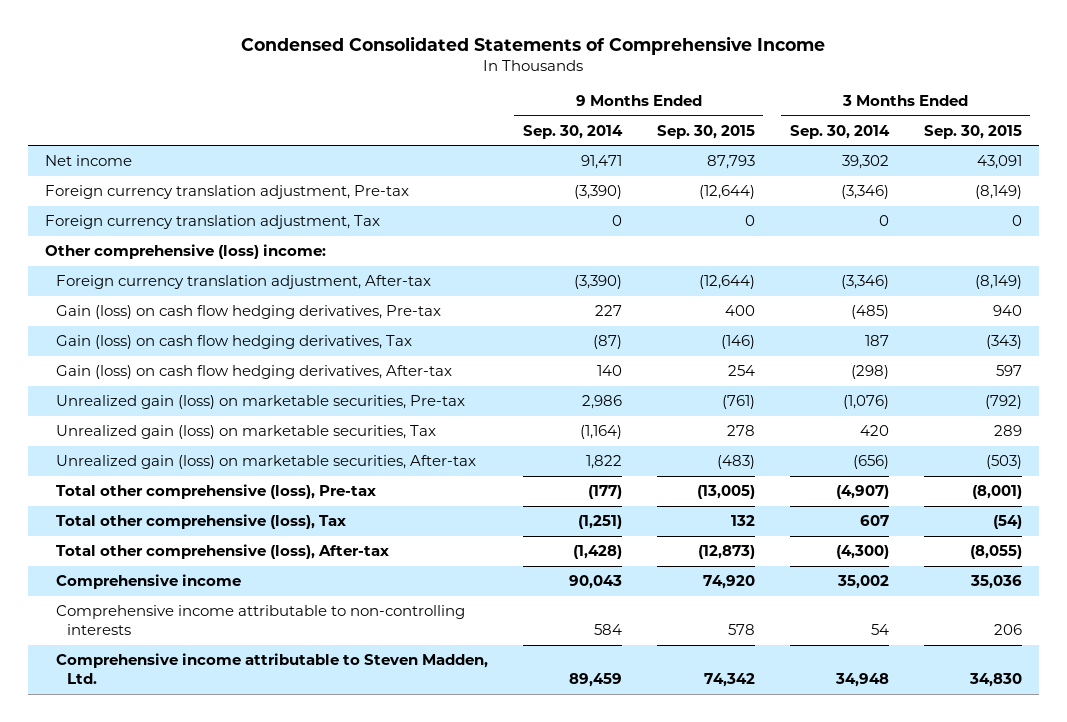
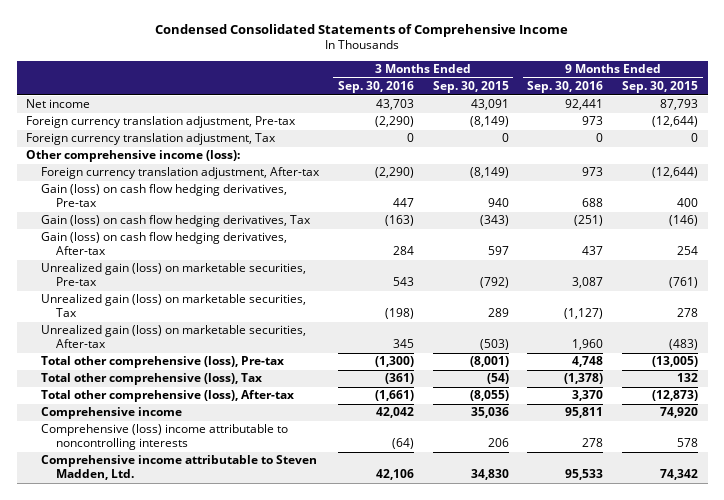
- | 9 Months Ended Sep. 30, 2014 | 9 Months Ended Sep. 30, 2015 | 3 Months Ended Sep. 30, 2014 | 3 Months Ended Sep. 30, 2015
+ | 3 Months Ended Sep. 30, 2016 | 3 Months Ended Sep. 30, 2015 | 9 Months Ended Sep. 30, 2016 | 9 Months Ended Sep. 30, 2015
- Other comprehensive (loss) income:
+ Other comprehensive income (loss):
- Comprehensive income attributable to non-controlling interests | 584 | 578 | 54 | 206
+ Comprehensive (loss) income attributable to noncontrolling interests | (64) | 206 | 278 | 578

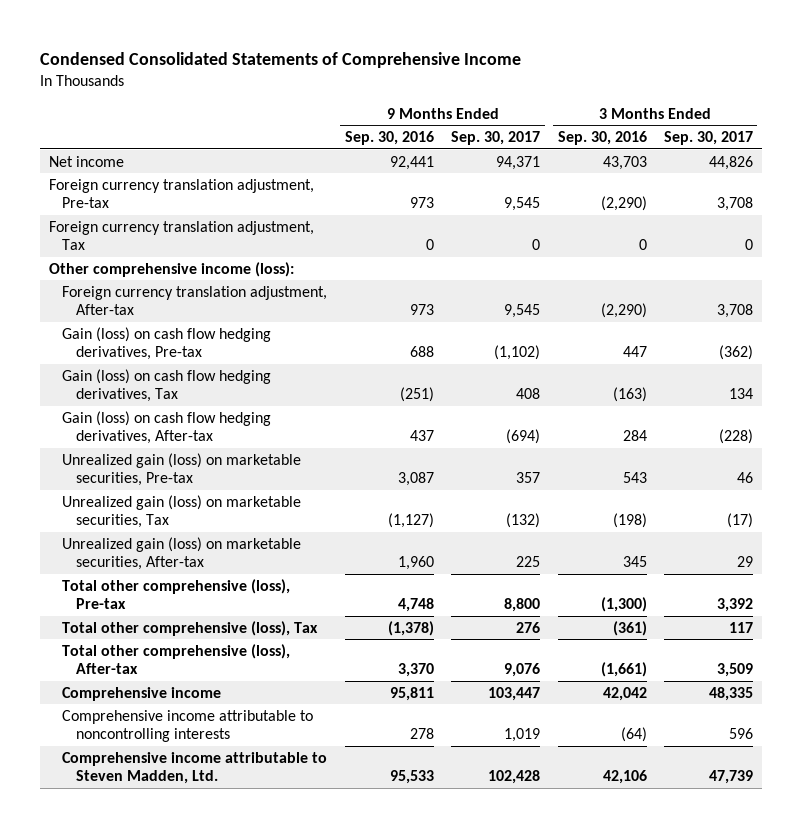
- | 3 Months Ended Sep. 30, 2016 | 3 Months Ended Sep. 30, 2015 | 9 Months Ended Sep. 30, 2016 | 9 Months Ended Sep. 30, 2015
+ | 9 Months Ended Sep. 30, 2016 | 9 Months Ended Sep. 30, 2017 | 3 Months Ended Sep. 30, 2016 | 3 Months Ended Sep. 30, 2017
- Comprehensive (loss) income attributable to noncontrolling interests | (64) | 206 | 278 | 578
+ Comprehensive income attributable to noncontrolling interests | 278 | 1,019 | (64) | 596

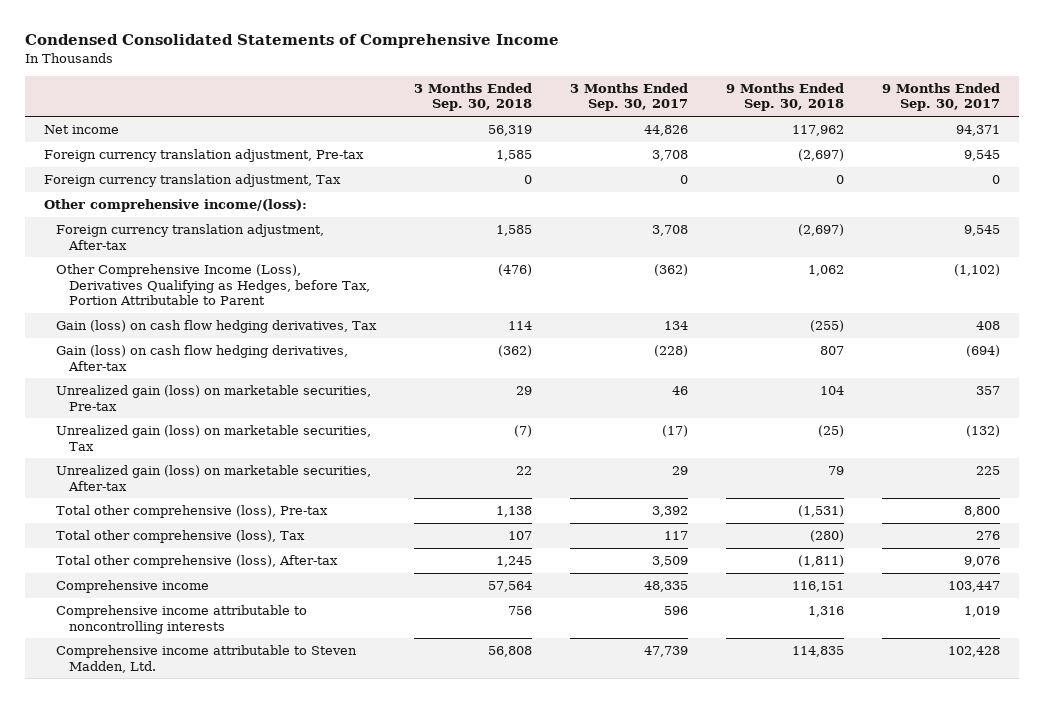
- | 9 Months Ended Sep. 30, 2016 | 9 Months Ended Sep. 30, 2017 | 3 Months Ended Sep. 30, 2016 | 3 Months Ended Sep. 30, 2017
+ | 3 Months Ended Sep. 30, 2018 | 3 Months Ended Sep. 30, 2017 | 9 Months Ended Sep. 30, 2018 | 9 Months Ended Sep. 30, 2017
- Other comprehensive income (loss):
+ Other comprehensive income/(loss):
- Gain (loss) on cash flow hedging derivatives, Pre-tax | 688 | (1,102) | 447 | (362)
+ Other Comprehensive Income (Loss), Derivatives Qualifying as Hedges, before Tax, Portion Attributable to Parent | (476) | (362) | 1,062 | (1,102)

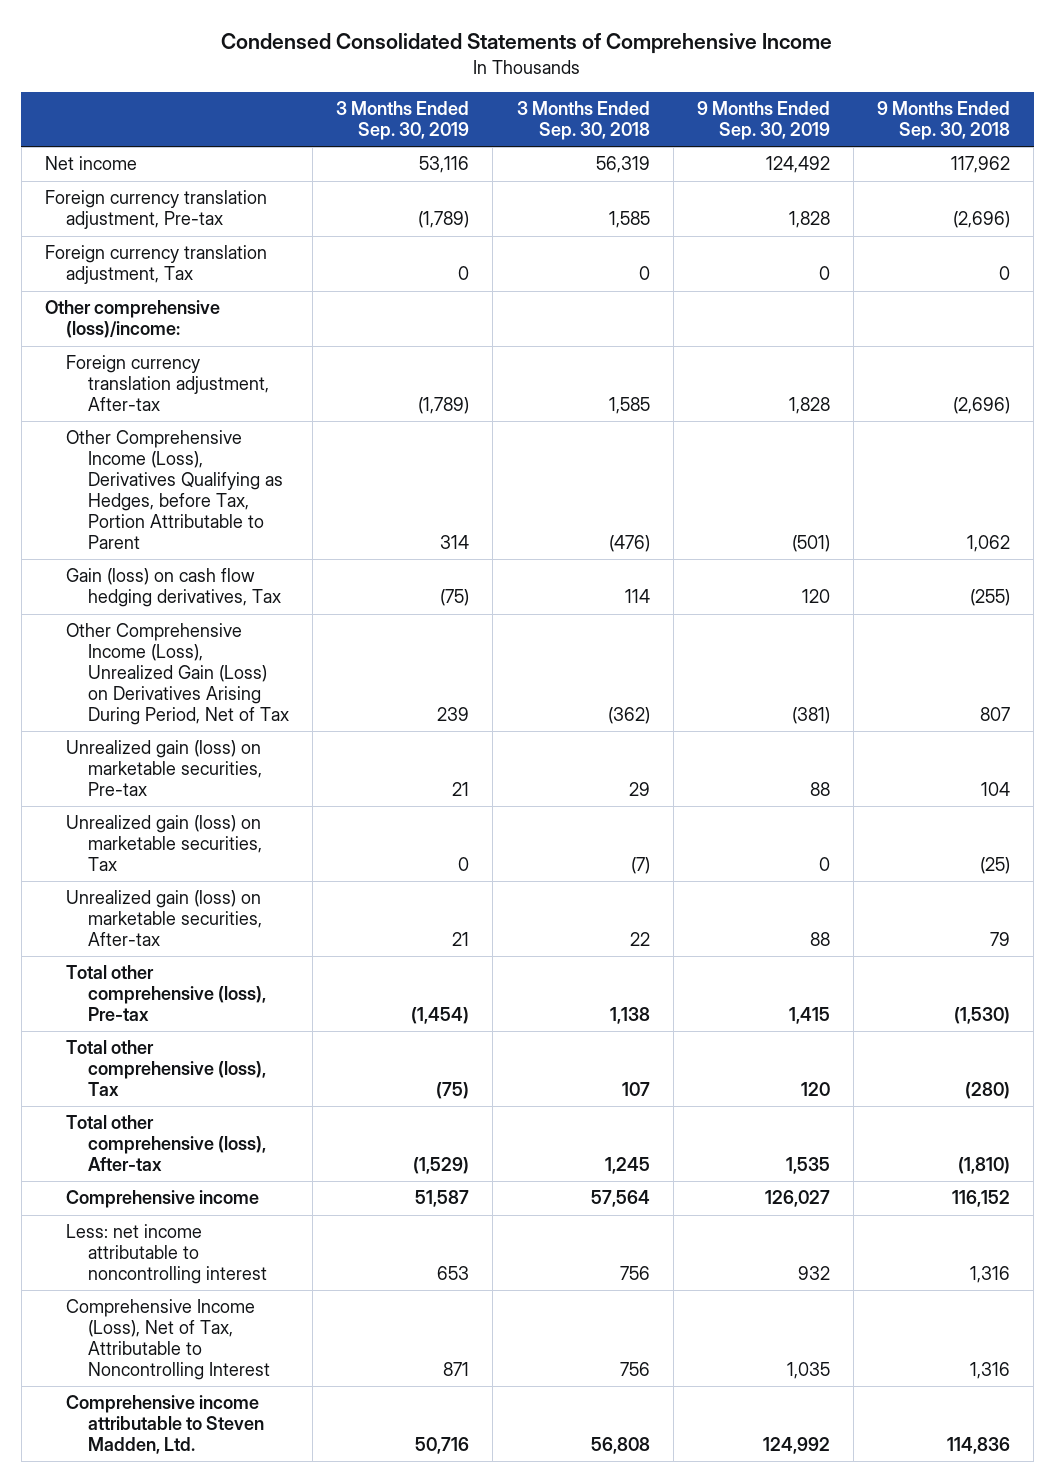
- | 3 Months Ended Sep. 30, 2018 | 3 Months Ended Sep. 30, 2017 | 9 Months Ended Sep. 30, 2018 | 9 Months Ended Sep. 30, 2017
+ | 3 Months Ended Sep. 30, 2019 | 3 Months Ended Sep. 30, 2018 | 9 Months Ended Sep. 30, 2019 | 9 Months Ended Sep. 30, 2018
- Foreign currency translation adjustment, Pre-tax | 1,585 | 3,708 | (2,697) | 9,545
+ Foreign currency translation adjustment, Pre-tax | (1,789) | 1,585 | 1,828 | (2,696)
- Other comprehensive income/(loss):
- Foreign currency translation adjustment, After-tax | 1,585 | 3,708 | (2,697) | 9,545
+ Other comprehensive (loss)/income:
+ Foreign currency translation adjustment, After-tax | (1,789) | 1,585 | 1,828 | (2,696)
- Gain (loss) on cash flow hedging derivatives, After-tax | (362) | (228) | 807 | (694)
+ Other Comprehensive Income (Loss), Unrealized Gain (Loss) on Derivatives Arising During Period, Net of Tax | 239 | (362) | (381) | 807
- Total other comprehensive (loss), Pre-tax | 1,138 | 3,392 | (1,531) | 8,800
+ Total other comprehensive (loss), Pre-tax | (1,454) | 1,138 | 1,415 | (1,530)
- Total other comprehensive (loss), After-tax | 1,245 | 3,509 | (1,811) | 9,076
- Comprehensive income | 57,564 | 48,335 | 116,151 | 103,447
- Comprehensive income attributable to noncontrolling interests | 756 | 596 | 1,316 | 1,019
- Comprehensive income attributable to Steven Madden, Ltd. | 56,808 | 47,739 | 114,835 | 102,428
+ Total other comprehensive (loss), After-tax | (1,529) | 1,245 | 1,535 | (1,810)
+ Comprehensive income | 51,587 | 57,564 | 126,027 | 116,152
+ Less: net income attributable to noncontrolling interest | 653 | 756 | 932 | 1,316
+ Comprehensive Income (Loss), Net of Tax, Attributable to Noncontrolling Interest | 871 | 756 | 1,035 | 1,316
+ Comprehensive income attributable to Steven Madden, Ltd. | 50,716 | 56,808 | 124,992 | 114,836

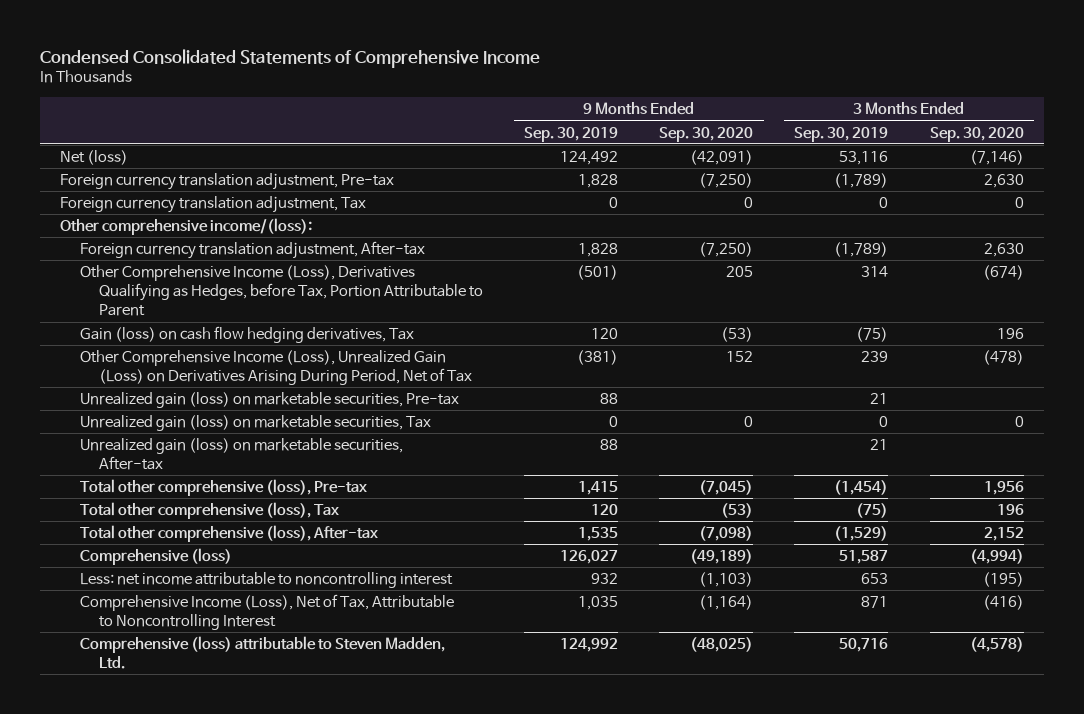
- | 3 Months Ended Sep. 30, 2019 | 3 Months Ended Sep. 30, 2018 | 9 Months Ended Sep. 30, 2019 | 9 Months Ended Sep. 30, 2018
+ | 9 Months Ended Sep. 30, 2019 | 9 Months Ended Sep. 30, 2020 | 3 Months Ended Sep. 30, 2019 | 3 Months Ended Sep. 30, 2020
- Net income | 53,116 | 56,319 | 124,492 | 117,962
+ Net (loss) | 124,492 | (42,091) | 53,116 | (7,146)
- Other comprehensive (loss)/income:
+ Other comprehensive income/(loss):
- Comprehensive income | 51,587 | 57,564 | 126,027 | 116,152
+ Comprehensive (loss) | 126,027 | (49,189) | 51,587 | (4,994)
- Comprehensive income attributable to Steven Madden, Ltd. | 50,716 | 56,808 | 124,992 | 114,836
+ Comprehensive (loss) attributable to Steven Madden, Ltd. | 124,992 | (48,025) | 50,716 | (4,578)

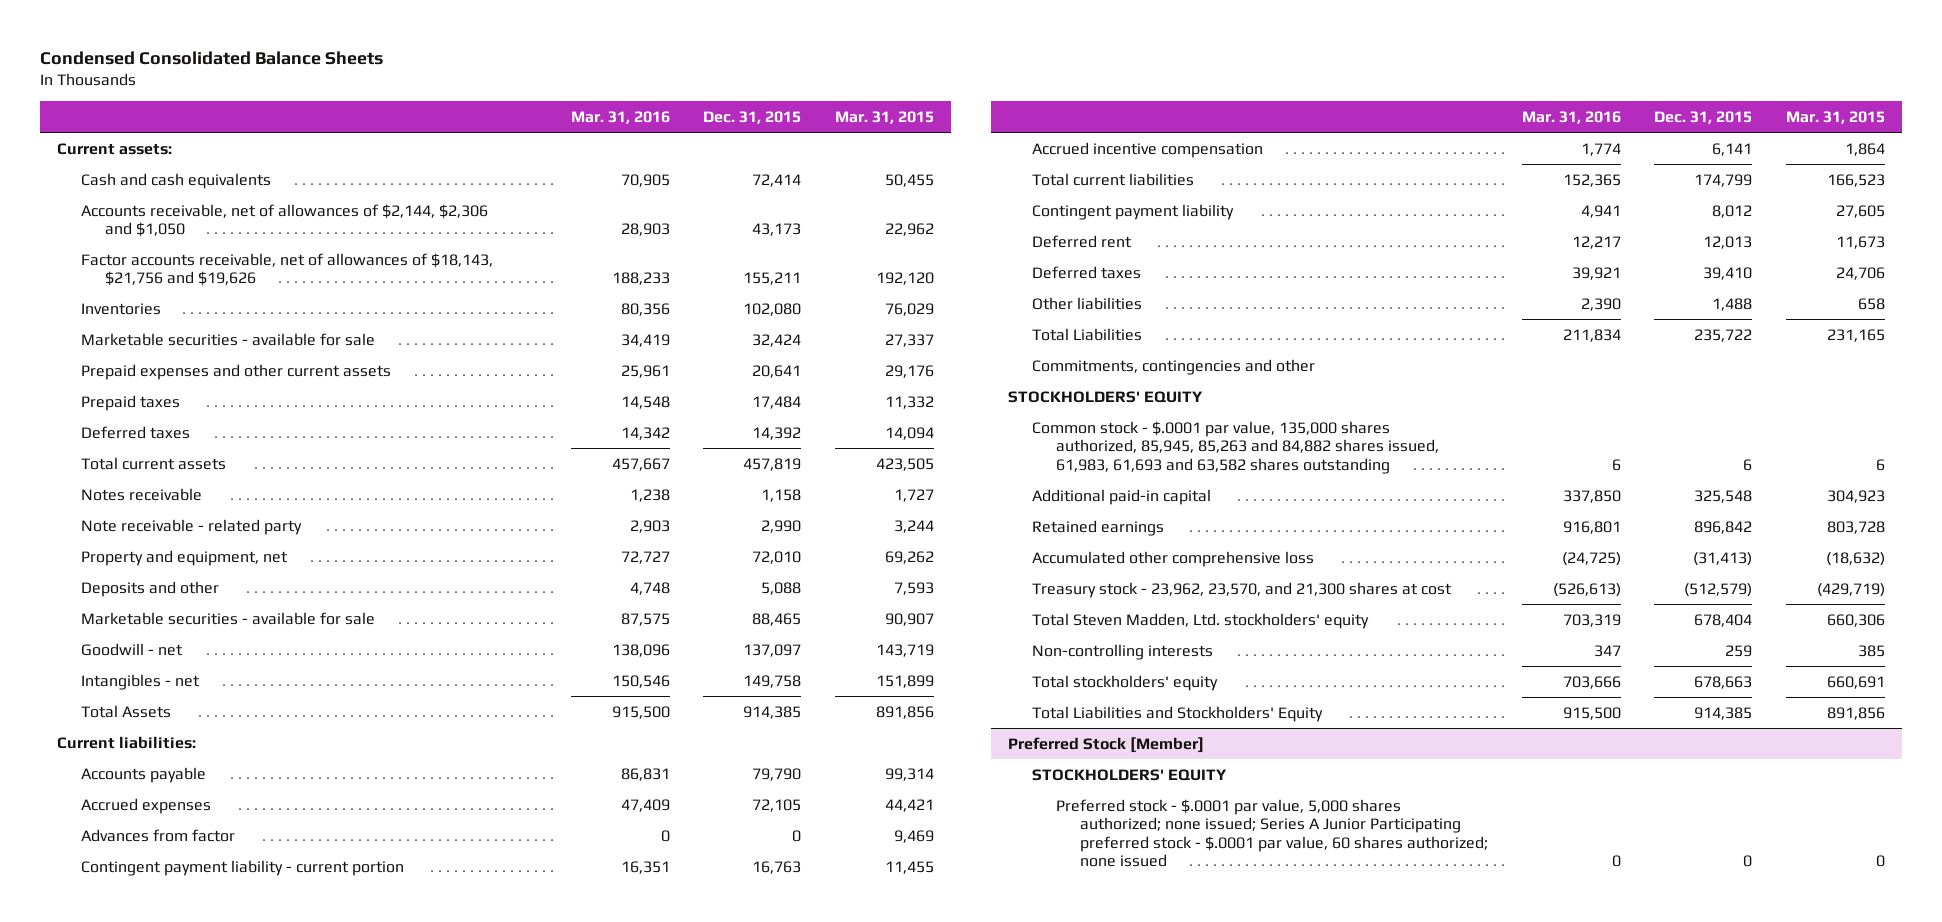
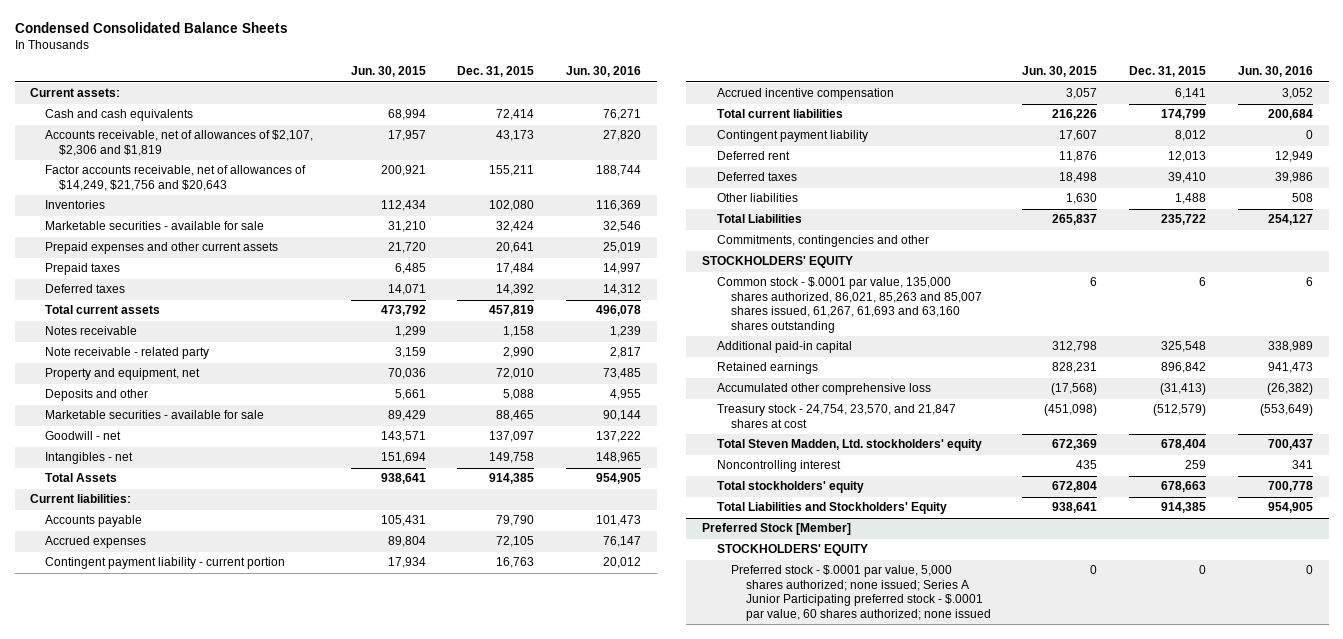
- | Mar. 31, 2016 | Dec. 31, 2015 | Mar. 31, 2015
+ | Jun. 30, 2015 | Dec. 31, 2015 | Jun. 30, 2016
- Accounts receivable, net of allowances of $2,144, $2,306 and $1,050 | 28,903 | 43,173 | 22,962
- Factor accounts receivable, net of allowances of $18,143, $21,756 and $19,626 | 188,233 | 155,211 | 192,120
+ Accounts receivable, net of allowances of $2,107, $2,306 and $1,819 | 17,957 | 43,173 | 27,820
+ Factor accounts receivable, net of allowances of $14,249, $21,756 and $20,643 | 200,921 | 155,211 | 188,744
- Advances from factor | 0 | 0 | 9,469
- Common stock - $.0001 par value, 135,000 shares authorized, 85,945, 85,263 and 84,882 shares issued, 61,983, 61,693 and 63,582 shares outstanding | 6 | 6 | 6
+ Common stock - $.0001 par value, 135,000 shares authorized, 86,021, 85,263 and 85,007 shares issued, 61,267, 61,693 and 63,160 shares outstanding | 6 | 6 | 6
- Treasury stock - 23,962, 23,570, and 21,300 shares at cost | (526,613) | (512,579) | (429,719)
+ Treasury stock - 24,754, 23,570, and 21,847 shares at cost | (451,098) | (512,579) | (553,649)
- Non-controlling interests | 347 | 259 | 385
+ Noncontrolling interest | 435 | 259 | 341

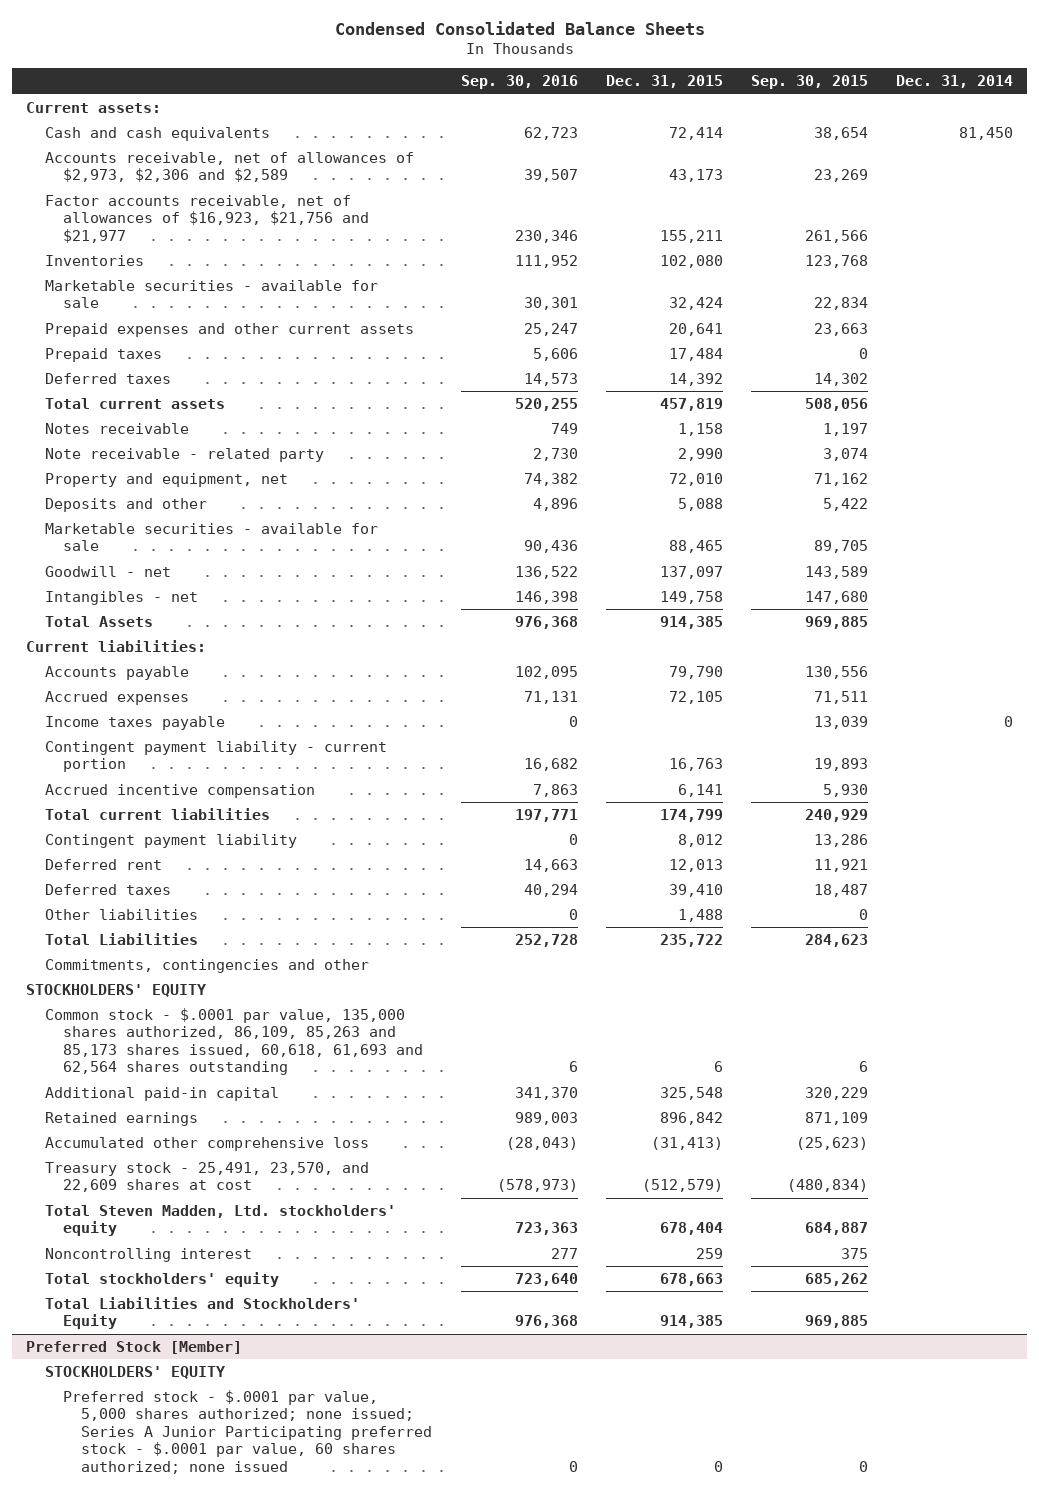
- | Jun. 30, 2015 | Dec. 31, 2015 | Jun. 30, 2016
+ | Sep. 30, 2016 | Dec. 31, 2015 | Sep. 30, 2015 | Dec. 31, 2014
- Accounts receivable, net of allowances of $2,107, $2,306 and $1,819 | 17,957 | 43,173 | 27,820
- Factor accounts receivable, net of allowances of $14,249, $21,756 and $20,643 | 200,921 | 155,211 | 188,744
+ Accounts receivable, net of allowances of $2,973, $2,306 and $2,589 | 39,507 | 43,173 | 23,269 |
+ Factor accounts receivable, net of allowances of $16,923, $21,756 and $21,977 | 230,346 | 155,211 | 261,566 |
+ Income taxes payable | 0 | | 13,039 | 0
- Common stock - $.0001 par value, 135,000 shares authorized, 86,021, 85,263 and 85,007 shares issued, 61,267, 61,693 and 63,160 shares outstanding | 6 | 6 | 6
+ Common stock - $.0001 par value, 135,000 shares authorized, 86,109, 85,263 and 85,173 shares issued, 60,618, 61,693 and 62,564 shares outstanding | 6 | 6 | 6 |
- Treasury stock - 24,754, 23,570, and 21,847 shares at cost | (451,098) | (512,579) | (553,649)
+ Treasury stock - 25,491, 23,570, and 22,609 shares at cost | (578,973) | (512,579) | (480,834) |

